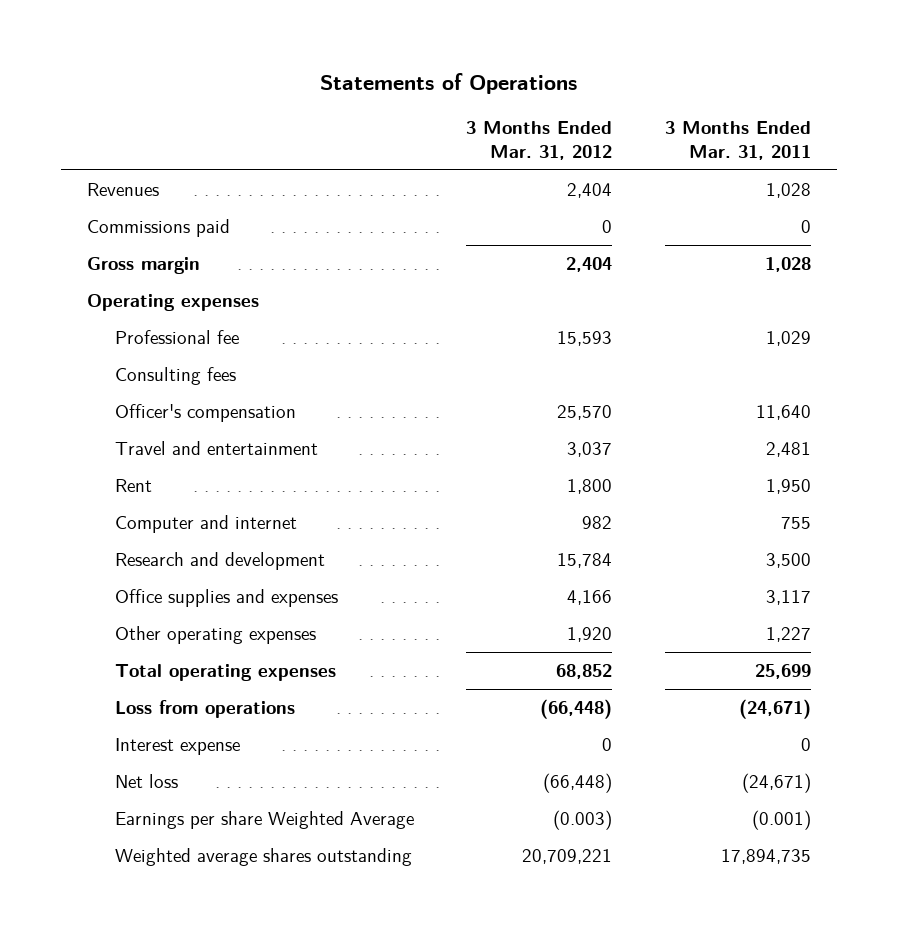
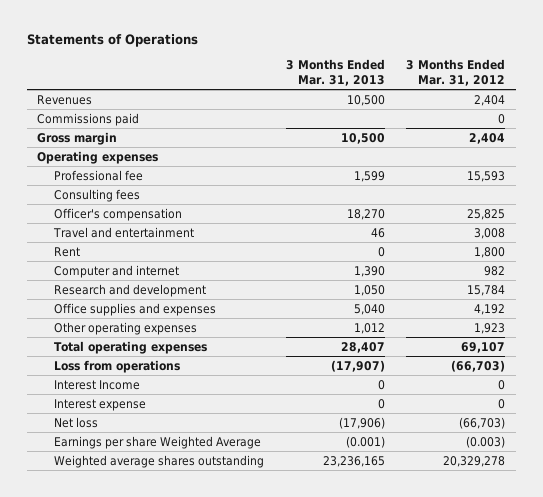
- | 3 Months Ended Mar. 31, 2012 | 3 Months Ended Mar. 31, 2011
+ | 3 Months Ended Mar. 31, 2013 | 3 Months Ended Mar. 31, 2012
- Officer's compensation | 25,570 | 11,640
- Travel and entertainment | 3,037 | 2,481
+ Officer's compensation | 18,270 | 25,825
+ Travel and entertainment | 46 | 3,008
- Office supplies and expenses | 4,166 | 3,117
- Other operating expenses | 1,920 | 1,227
- Total operating expenses | 68,852 | 25,699
- Loss from operations | (66,448) | (24,671)
+ Office supplies and expenses | 5,040 | 4,192
+ Other operating expenses | 1,012 | 1,923
+ Total operating expenses | 28,407 | 69,107
+ Loss from operations | (17,907) | (66,703)
+ Interest Income | 0 | 0
- Net loss | (66,448) | (24,671)
+ Net loss | (17,906) | (66,703)
- Weighted average shares outstanding | 20,709,221 | 17,894,735
+ Weighted average shares outstanding | 23,236,165 | 20,329,278

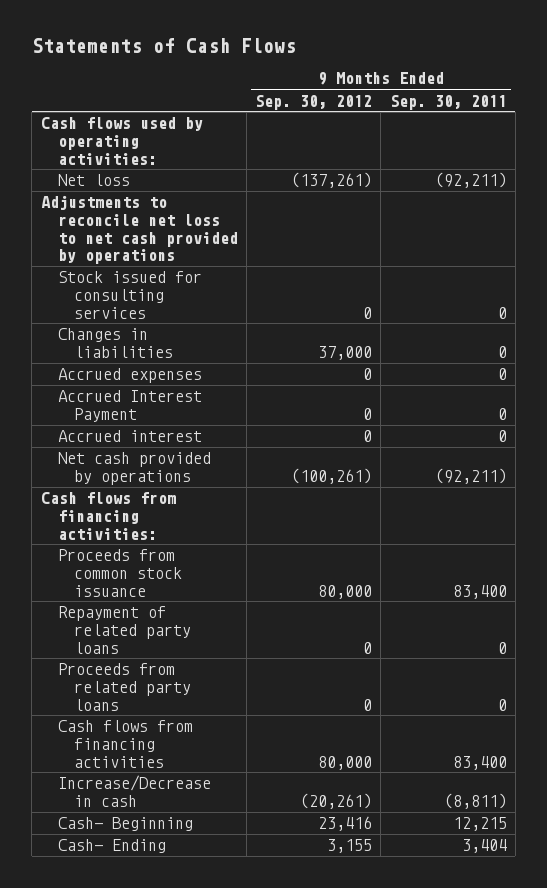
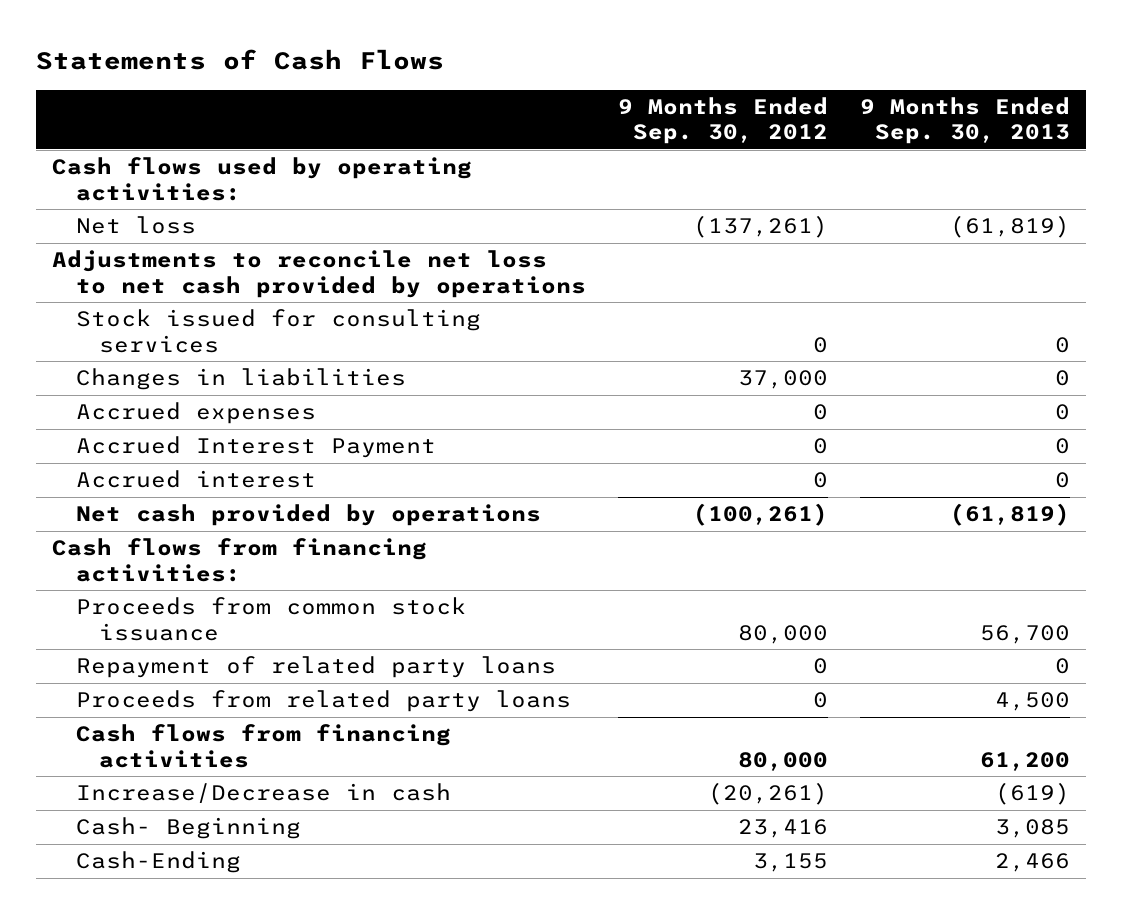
- | 9 Months Ended Sep. 30, 2012 | 9 Months Ended Sep. 30, 2011
+ | 9 Months Ended Sep. 30, 2012 | 9 Months Ended Sep. 30, 2013
- Cash- Ending | 3,155 | 3,404
+ Cash-Ending | 3,155 | 2,466

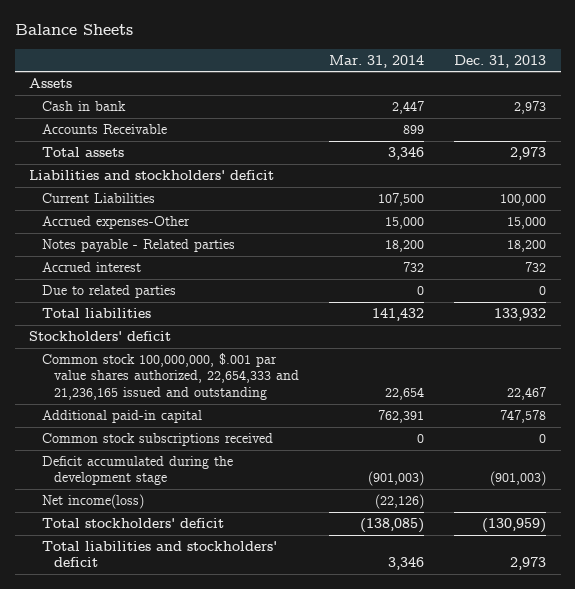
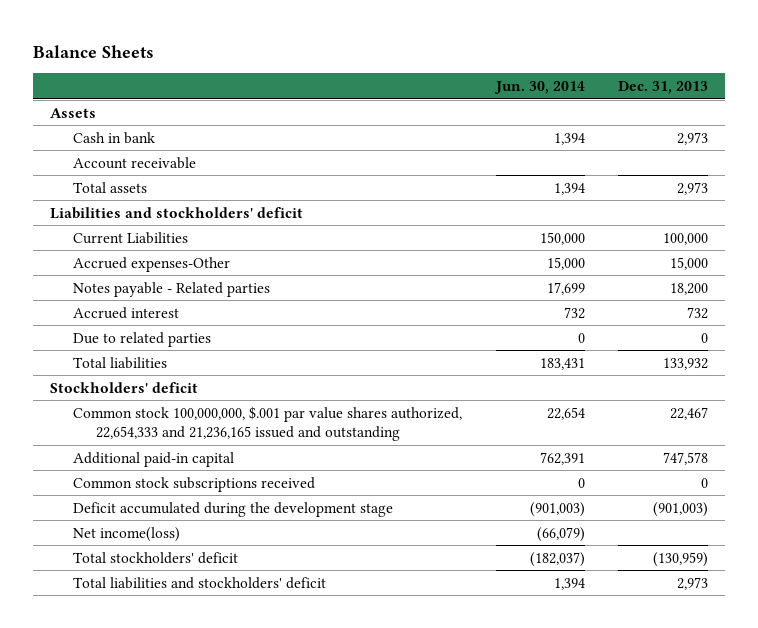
- | Mar. 31, 2014 | Dec. 31, 2013
+ | Jun. 30, 2014 | Dec. 31, 2013
- Accounts Receivable | 899 |
+ Account receivable

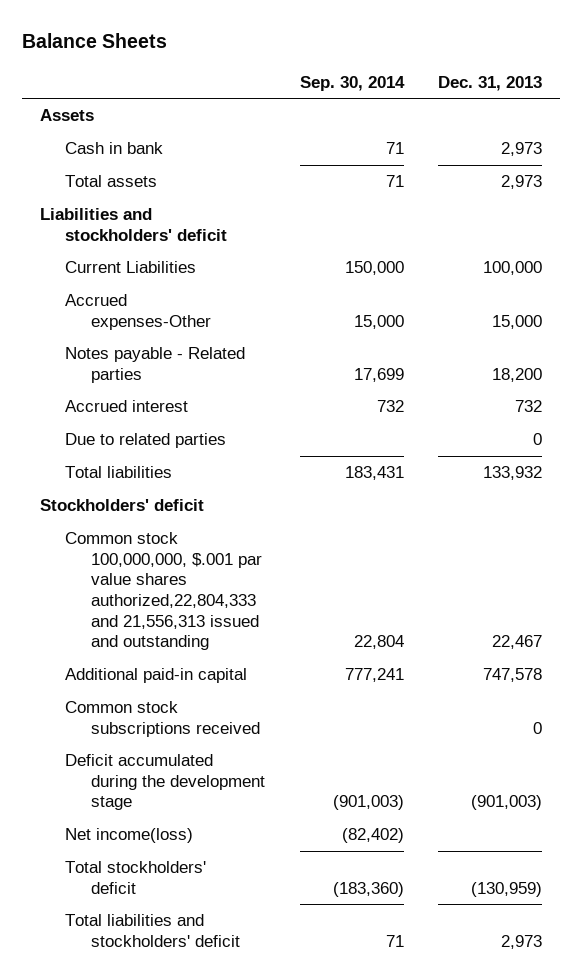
- | Jun. 30, 2014 | Dec. 31, 2013
+ | Sep. 30, 2014 | Dec. 31, 2013
- Account receivable
- Common stock 100,000,000, $.001 par value shares authorized, 22,654,333 and 21,236,165 issued and outstanding | 22,654 | 22,467
+ Common stock 100,000,000, $.001 par value shares authorized,22,804,333 and 21,556,313 issued and outstanding | 22,804 | 22,467

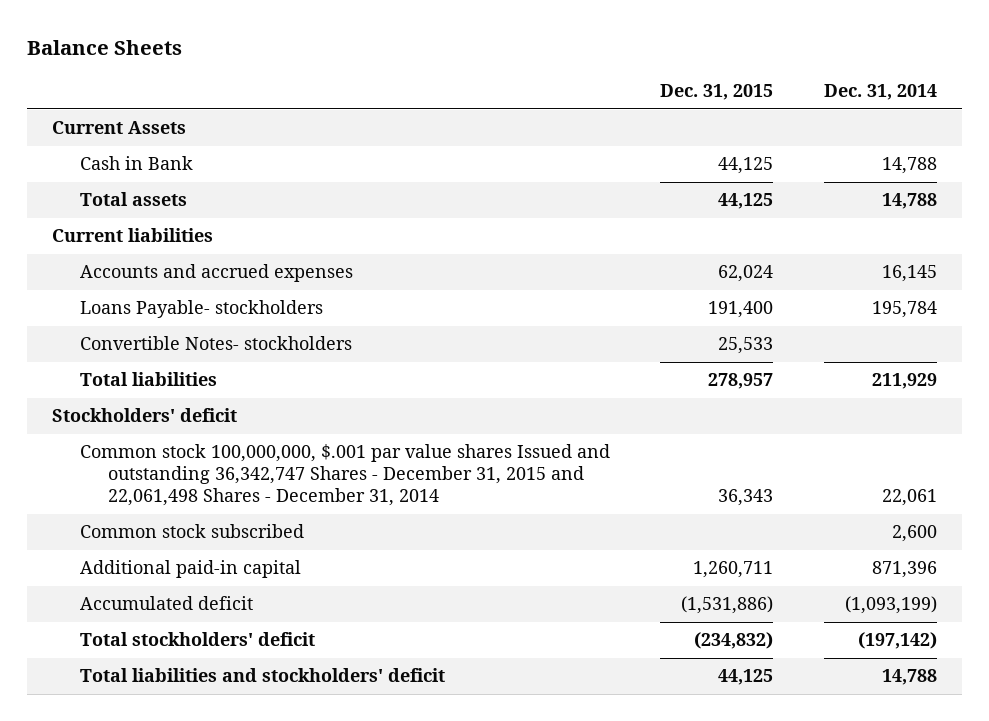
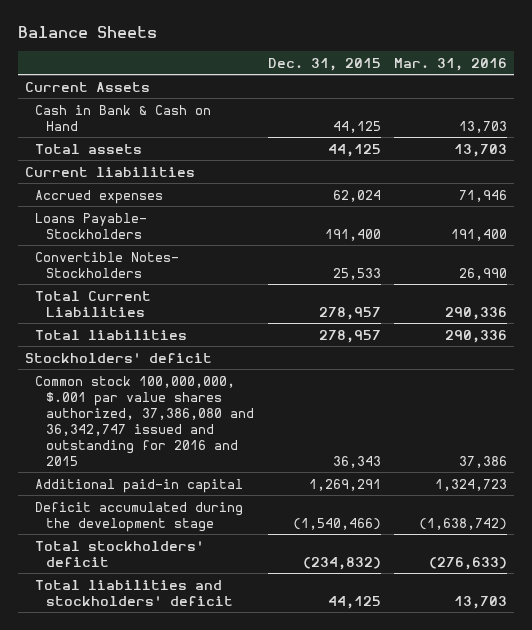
- | Dec. 31, 2015 | Dec. 31, 2014
+ | Dec. 31, 2015 | Mar. 31, 2016
- Cash in Bank | 44,125 | 14,788
+ Cash in Bank & Cash on Hand | 44,125 | 13,703
- Accounts and accrued expenses | 62,024 | 16,145
- Loans Payable- stockholders | 191,400 | 195,784
- Convertible Notes- stockholders | 25,533 |
+ Accrued expenses | 62,024 | 71,946
+ Loans Payable- Stockholders | 191,400 | 191,400
+ Convertible Notes- Stockholders | 25,533 | 26,990
+ Total Current Liabilities | 278,957 | 290,336
- Common stock 100,000,000, $.001 par value shares Issued and outstanding 36,342,747 Shares - December 31, 2015 and 22,061,498 Shares - December 31, 2014 | 36,343 | 22,061
- Common stock subscribed | | 2,600
- Additional paid-in capital | 1,260,711 | 871,396
- Accumulated deficit | (1,531,886) | (1,093,199)
+ Common stock 100,000,000, $.001 par value shares authorized, 37,386,080 and 36,342,747 issued and outstanding for 2016 and 2015 | 36,343 | 37,386
+ Additional paid-in capital | 1,269,291 | 1,324,723
+ Deficit accumulated during the development stage | (1,540,466) | (1,638,742)

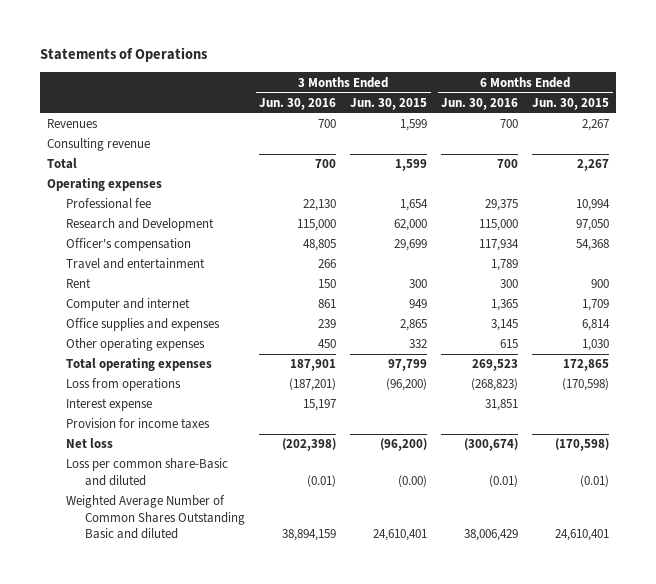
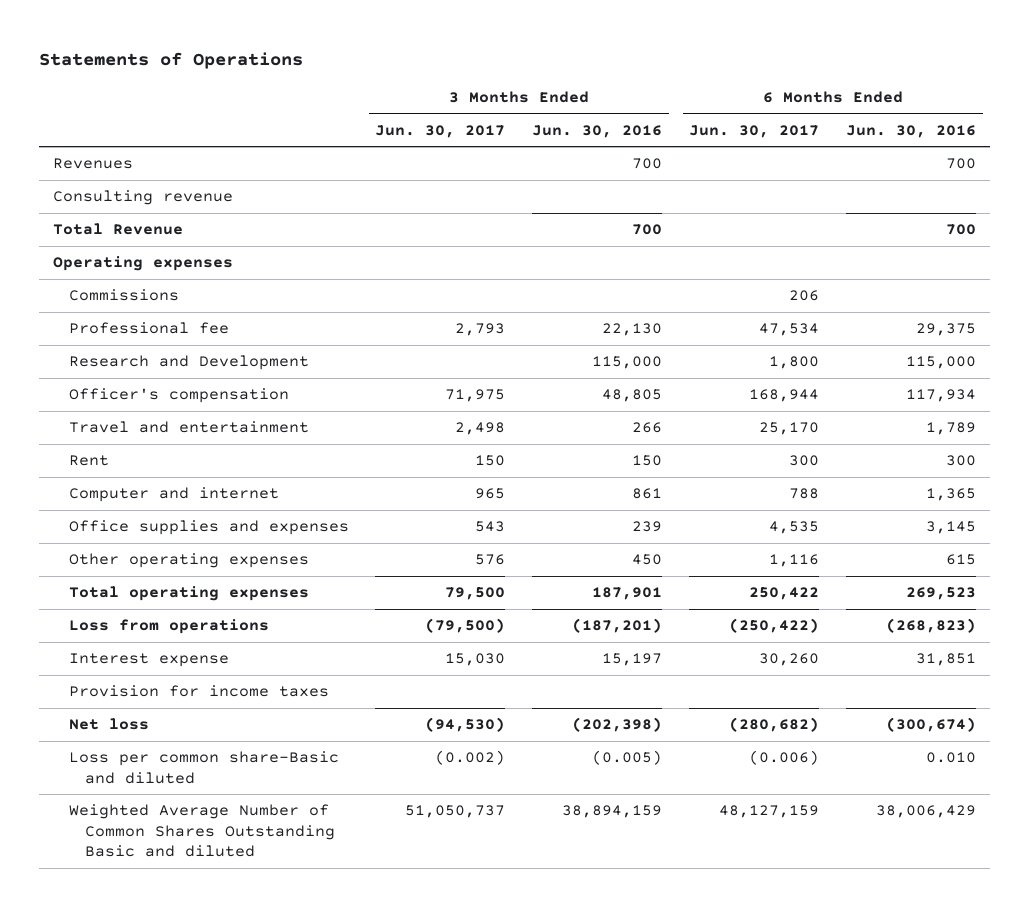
- | 3 Months Ended Jun. 30, 2016 | 3 Months Ended Jun. 30, 2015 | 6 Months Ended Jun. 30, 2016 | 6 Months Ended Jun. 30, 2015
+ | 3 Months Ended Jun. 30, 2017 | 3 Months Ended Jun. 30, 2016 | 6 Months Ended Jun. 30, 2017 | 6 Months Ended Jun. 30, 2016
- Total | 700 | 1,599 | 700 | 2,267
+ Total Revenue | | 700 | | 700
+ Commissions | | | 206 |
- Loss per common share-Basic and diluted | (0.01) | (0.00) | (0.01) | (0.01)
+ Loss per common share-Basic and diluted | (0.002) | (0.005) | (0.006) | 0.010

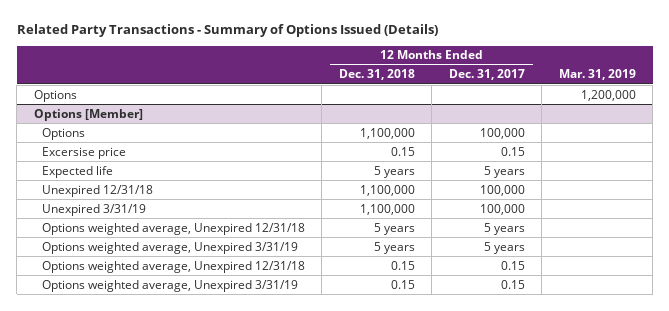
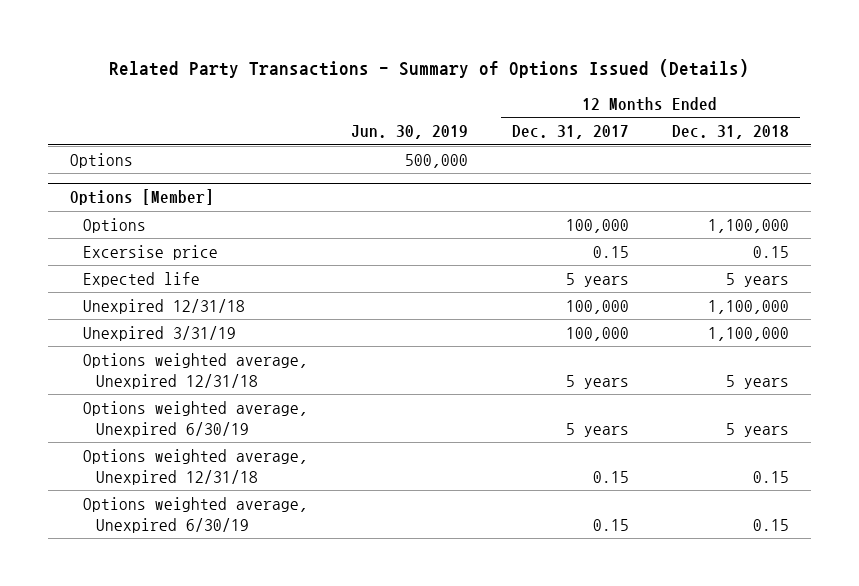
- | 12 Months Ended Dec. 31, 2018 | 12 Months Ended Dec. 31, 2017 | Mar. 31, 2019
+ | Jun. 30, 2019 | 12 Months Ended Dec. 31, 2017 | 12 Months Ended Dec. 31, 2018
@ Options [Member]
- Options weighted average, Unexpired 3/31/19 | 5 years | 5 years |
+ Options weighted average, Unexpired 6/30/19 | | 5 years | 5 years
- Options weighted average, Unexpired 3/31/19 | 0.15 | 0.15 |
+ Options weighted average, Unexpired 6/30/19 | | 0.15 | 0.15

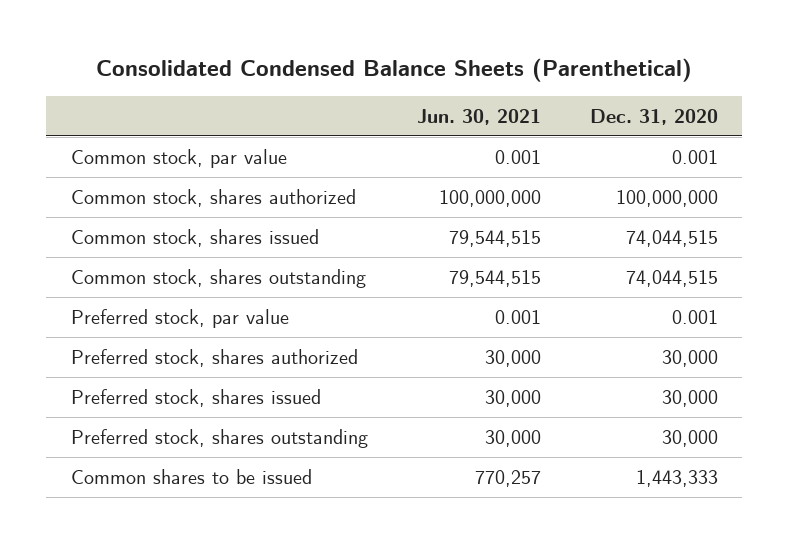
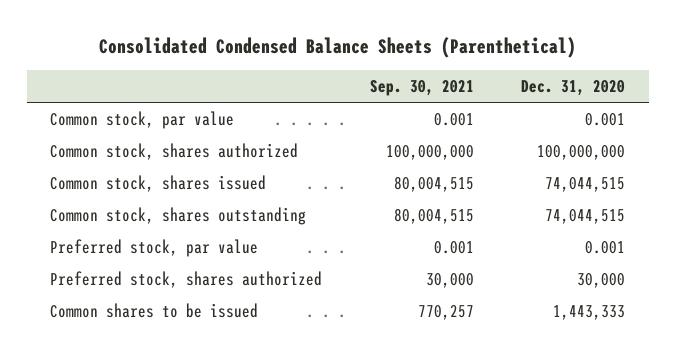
- | Jun. 30, 2021 | Dec. 31, 2020
+ | Sep. 30, 2021 | Dec. 31, 2020
- Preferred stock, shares issued | 30,000 | 30,000
- Preferred stock, shares outstanding | 30,000 | 30,000

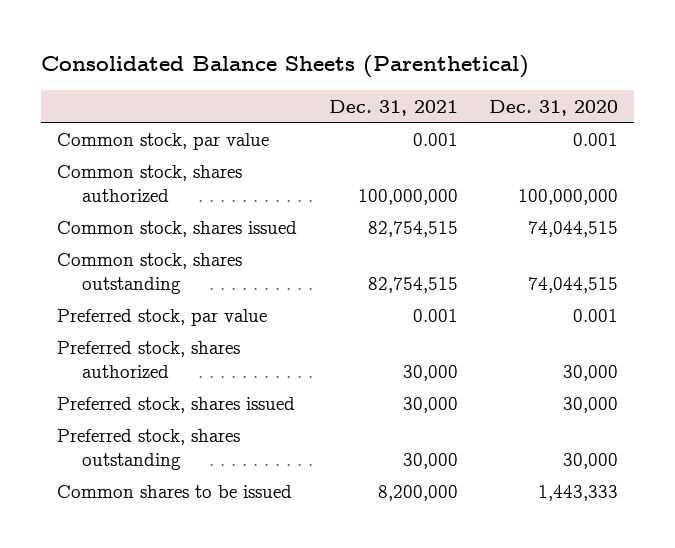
- Consolidated Condensed Balance Sheets (Parenthetical)
+ Consolidated Balance Sheets (Parenthetical)
- | Sep. 30, 2021 | Dec. 31, 2020
+ | Dec. 31, 2021 | Dec. 31, 2020
+ Preferred stock, shares issued | 30,000 | 30,000
+ Preferred stock, shares outstanding | 30,000 | 30,000

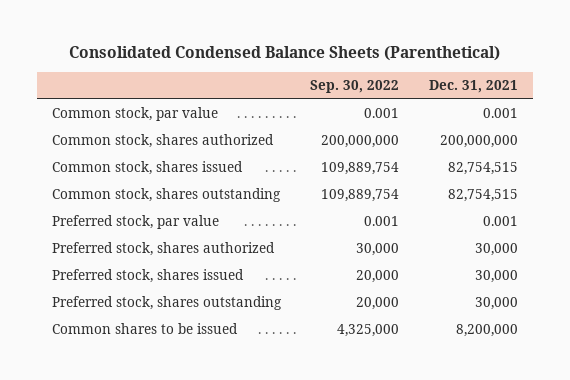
- Consolidated Balance Sheets (Parenthetical)
+ Consolidated Condensed Balance Sheets (Parenthetical)
- | Dec. 31, 2021 | Dec. 31, 2020
+ | Sep. 30, 2022 | Dec. 31, 2021
- Common stock, shares authorized | 100,000,000 | 100,000,000
+ Common stock, shares authorized | 200,000,000 | 200,000,000

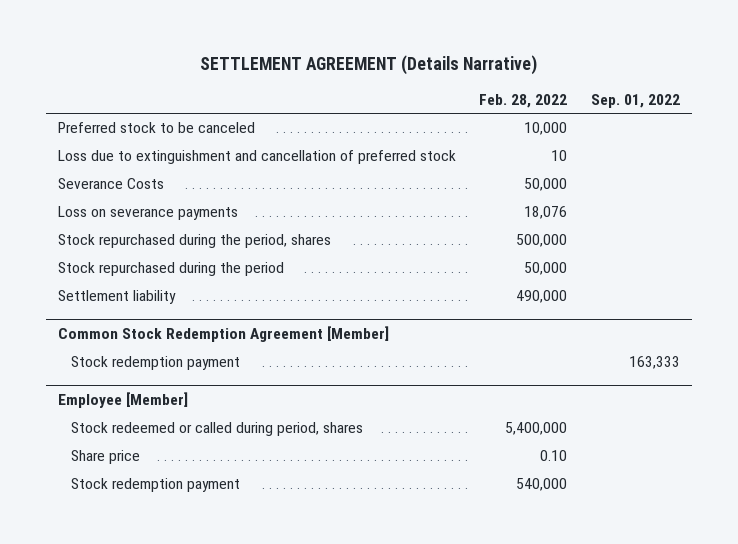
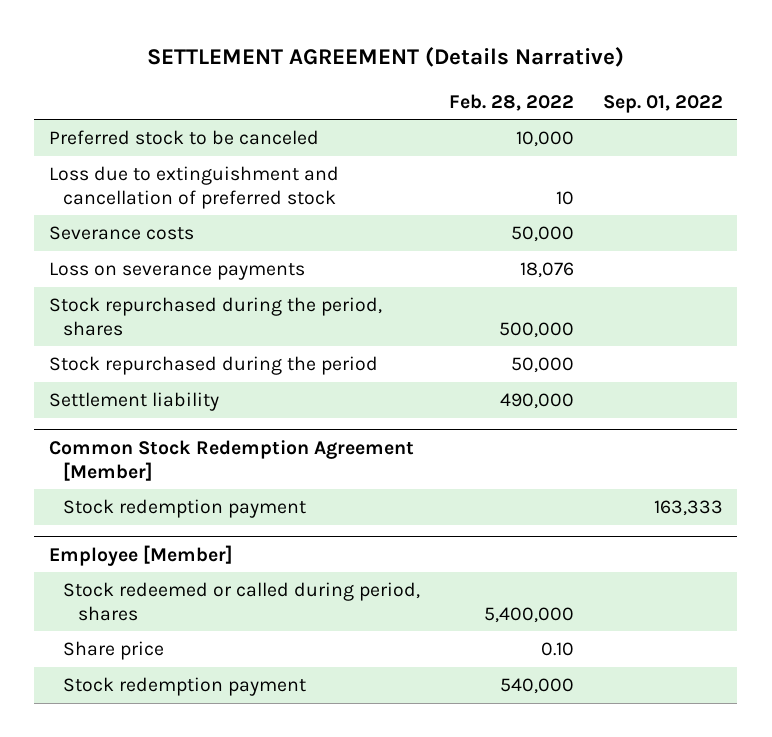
- Severance Costs | 50,000 |
+ Severance costs | 50,000 |

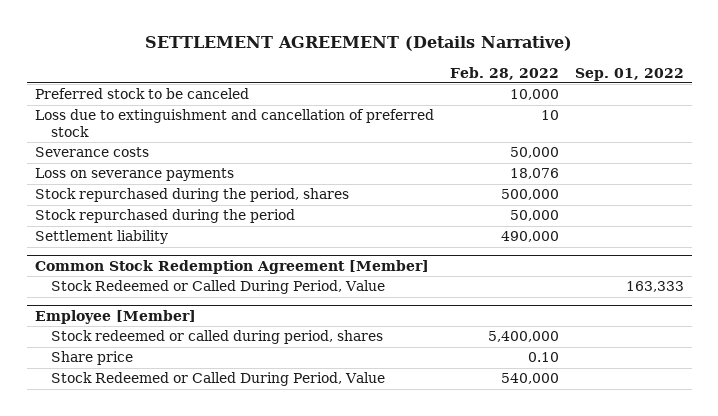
@ Common Stock Redemption Agreement [Member]
- Stock redemption payment | | 163,333
+ Stock Redeemed or Called During Period, Value | | 163,333
@ Employee [Member]
- Stock redemption payment | 540,000 |
+ Stock Redeemed or Called During Period, Value | 540,000 |

